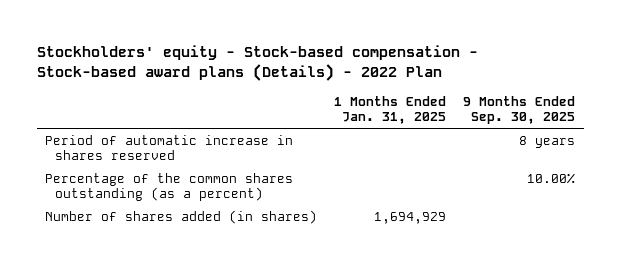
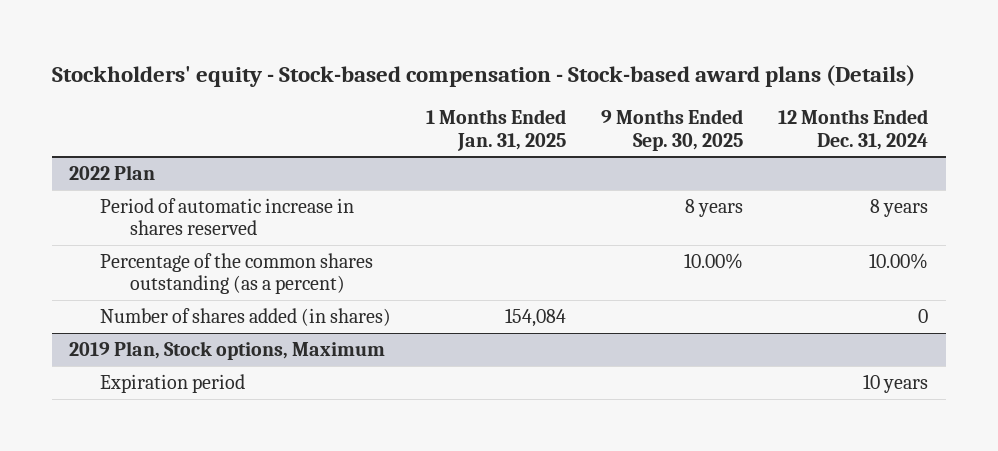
- Stockholders' equity - Stock-based compensation - Stock-based award plans (Details) - 2022 Plan
+ Stockholders' equity - Stock-based compensation - Stock-based award plans (Details)
- | 1 Months Ended Jan. 31, 2025 | 9 Months Ended Sep. 30, 2025
+ | 1 Months Ended Jan. 31, 2025 | 9 Months Ended Sep. 30, 2025 | 12 Months Ended Dec. 31, 2024
+ 2022 Plan
- Number of shares added (in shares) | 1,694,929 |
+ Number of shares added (in shares) | 154,084 | | 0
+ 2019 Plan, Stock options, Maximum
+ Expiration period | | | 10 years

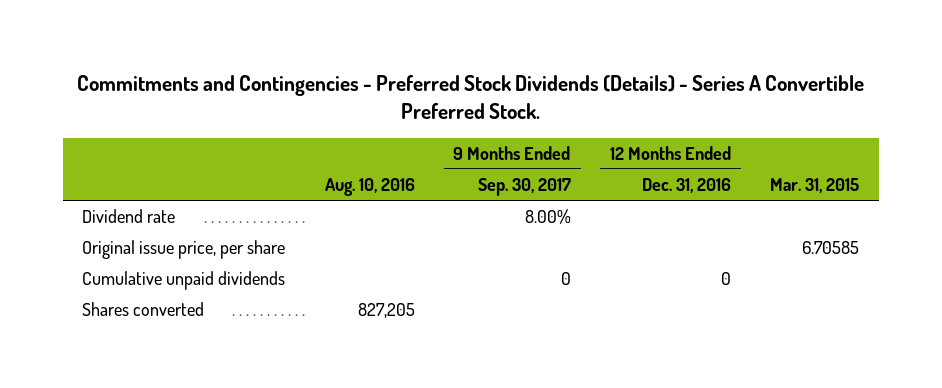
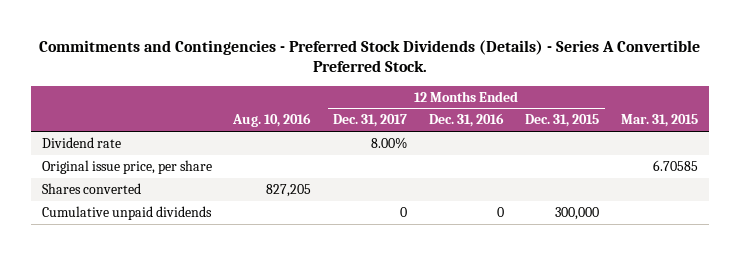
- | Aug. 10, 2016 | 9 Months Ended Sep. 30, 2017 | 12 Months Ended Dec. 31, 2016 | Mar. 31, 2015
+ | Aug. 10, 2016 | 12 Months Ended Dec. 31, 2017 | 12 Months Ended Dec. 31, 2016 | 12 Months Ended Dec. 31, 2015 | Mar. 31, 2015
moved down: Cumulative unpaid dividends | | 0 | 0 | 300,000 |

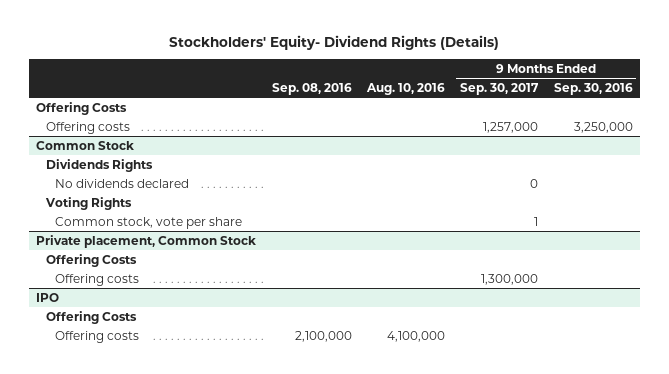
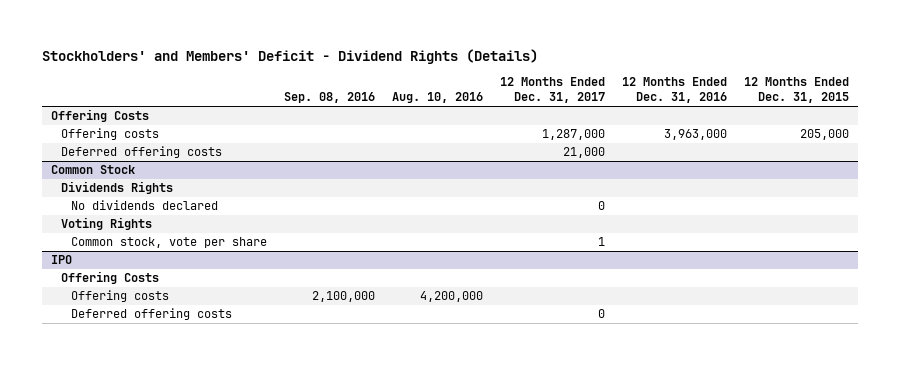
- Stockholders' Equity- Dividend Rights (Details)
+ Stockholders' and Members' Deficit - Dividend Rights (Details)
- | Sep. 08, 2016 | Aug. 10, 2016 | 9 Months Ended Sep. 30, 2017 | 9 Months Ended Sep. 30, 2016
+ | Sep. 08, 2016 | Aug. 10, 2016 | 12 Months Ended Dec. 31, 2017 | 12 Months Ended Dec. 31, 2016 | 12 Months Ended Dec. 31, 2015
+ Deferred offering costs | | | 21,000 | |
- Private placement, Common Stock
- Offering Costs
- Offering costs | | | 1,300,000 |
@ IPO
- Offering costs | 2,100,000 | 4,100,000 | |
+ Offering costs | 2,100,000 | 4,200,000 | | |
+ Deferred offering costs | | | 0 | |

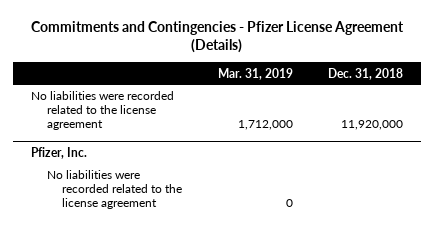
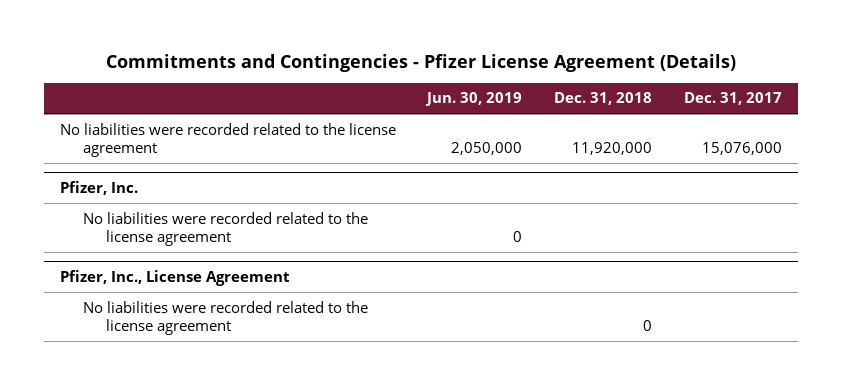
- | Mar. 31, 2019 | Dec. 31, 2018
+ | Jun. 30, 2019 | Dec. 31, 2018 | Dec. 31, 2017
+ Pfizer, Inc., License Agreement
+ No liabilities were recorded related to the license agreement | | 0 |

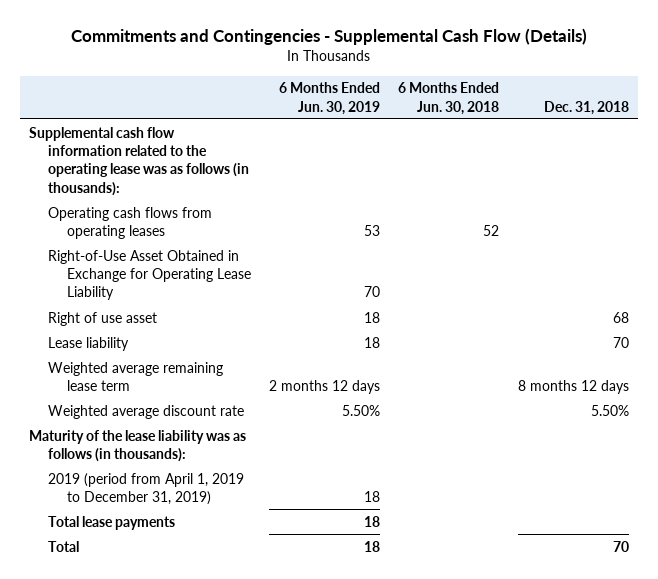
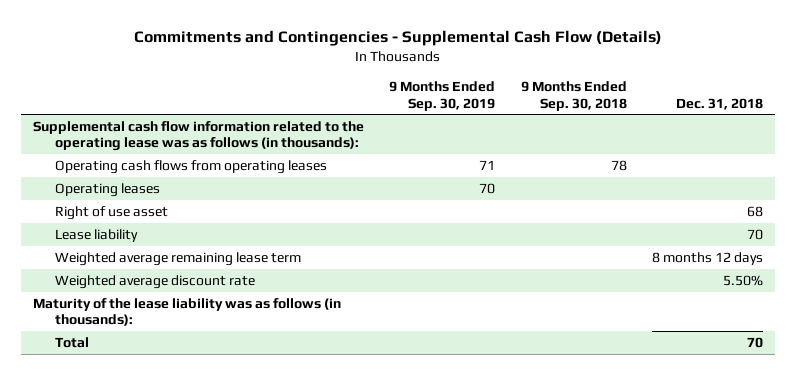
- | 6 Months Ended Jun. 30, 2019 | 6 Months Ended Jun. 30, 2018 | Dec. 31, 2018
+ | 9 Months Ended Sep. 30, 2019 | 9 Months Ended Sep. 30, 2018 | Dec. 31, 2018
- Right-of-Use Asset Obtained in Exchange for Operating Lease Liability | 70 | |
+ Operating leases | 70 | |
- 2019 (period from April 1, 2019 to December 31, 2019) | 18 | |
- Total lease payments | 18 | |

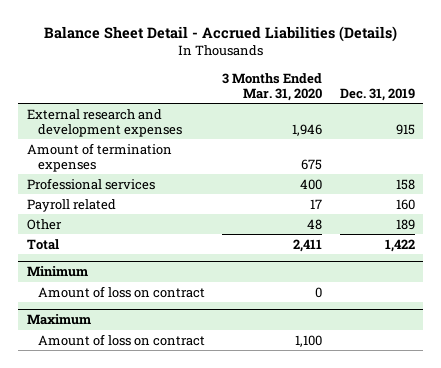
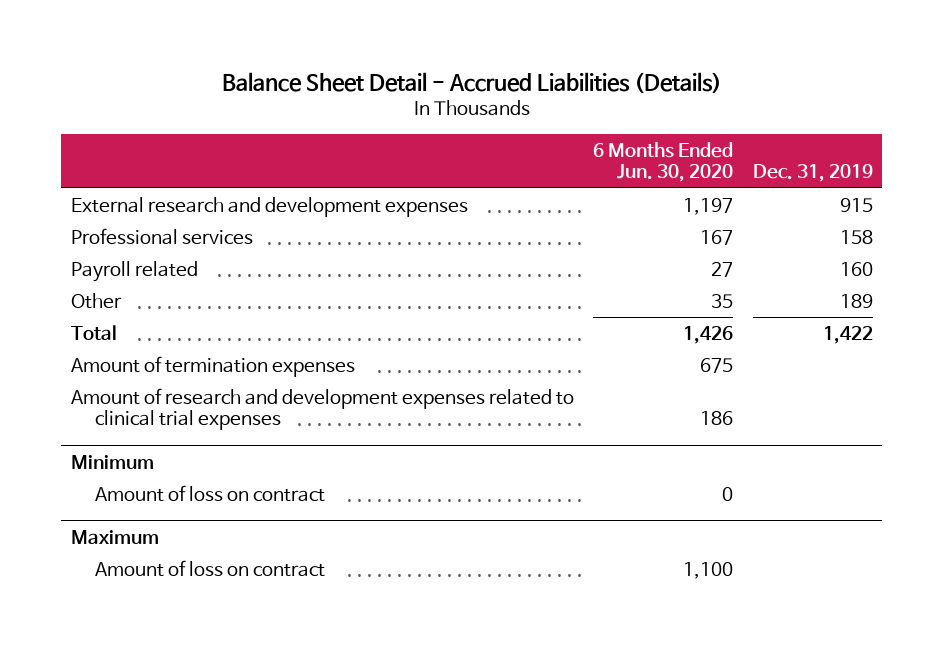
- | 3 Months Ended Mar. 31, 2020 | Dec. 31, 2019
+ | 6 Months Ended Jun. 30, 2020 | Dec. 31, 2019
moved down: Amount of termination expenses | 675 |
+ Amount of research and development expenses related to clinical trial expenses | 186 |

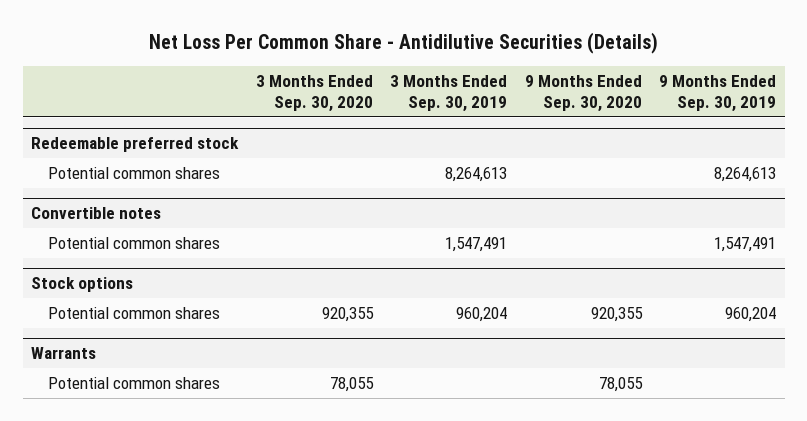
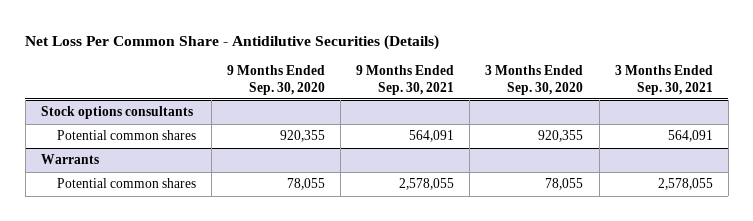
- | 3 Months Ended Sep. 30, 2020 | 3 Months Ended Sep. 30, 2019 | 9 Months Ended Sep. 30, 2020 | 9 Months Ended Sep. 30, 2019
+ | 9 Months Ended Sep. 30, 2020 | 9 Months Ended Sep. 30, 2021 | 3 Months Ended Sep. 30, 2020 | 3 Months Ended Sep. 30, 2021
- Redeemable preferred stock
- Potential common shares | | 8,264,613 | | 8,264,613
- Convertible notes
- Potential common shares | | 1,547,491 | | 1,547,491
- Stock options
+ Stock options consultants

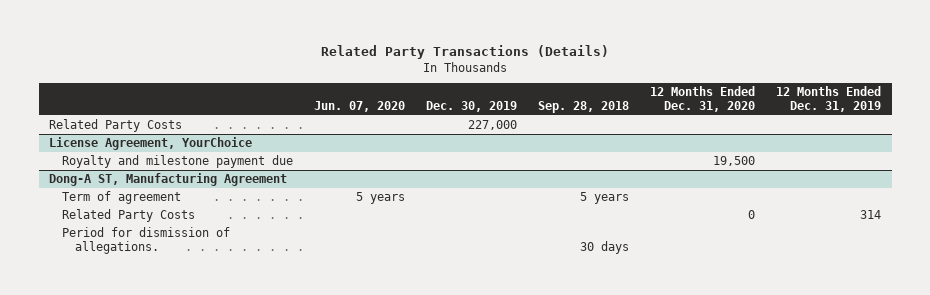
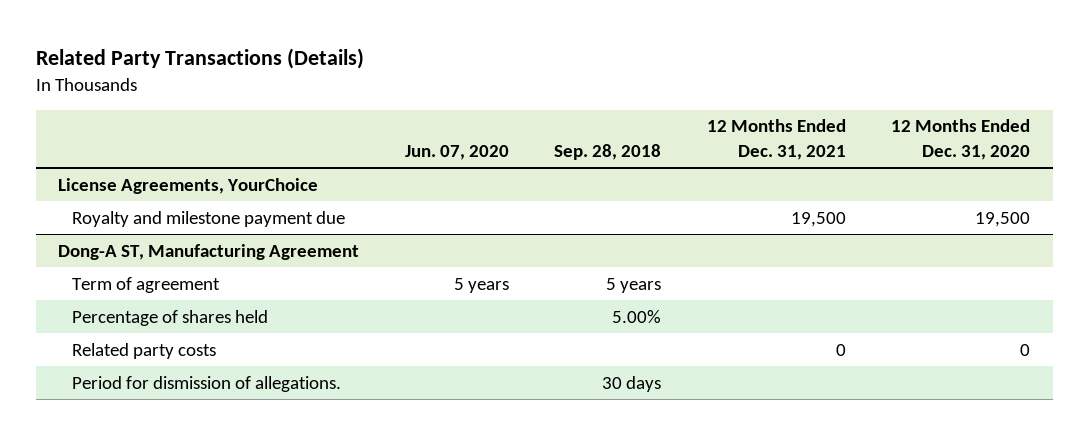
- | Jun. 07, 2020 | Dec. 30, 2019 | Sep. 28, 2018 | 12 Months Ended Dec. 31, 2020 | 12 Months Ended Dec. 31, 2019
+ | Jun. 07, 2020 | Sep. 28, 2018 | 12 Months Ended Dec. 31, 2021 | 12 Months Ended Dec. 31, 2020
- Related Party Costs | | 227,000 | | |
- License Agreement, YourChoice
+ License Agreements, YourChoice
@ Dong-A ST, Manufacturing Agreement
- Related Party Costs | | | | 0 | 314
+ Percentage of shares held | | 5.00% | |
+ Related party costs | | | 0 | 0

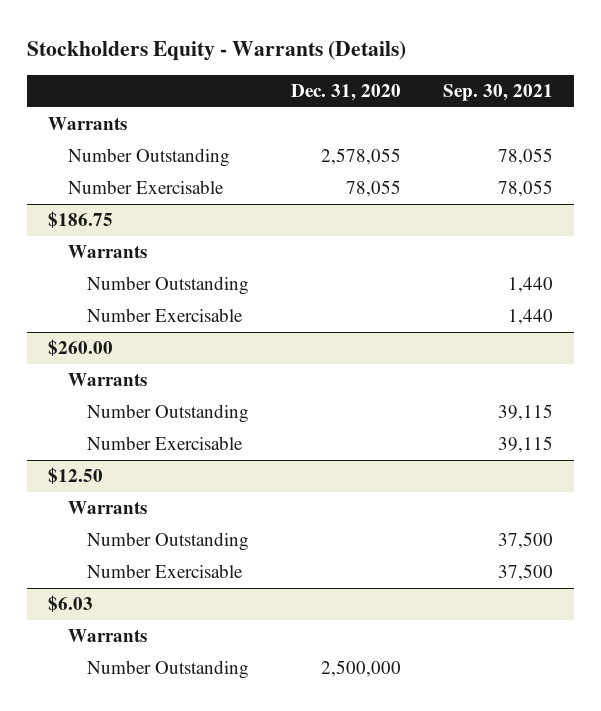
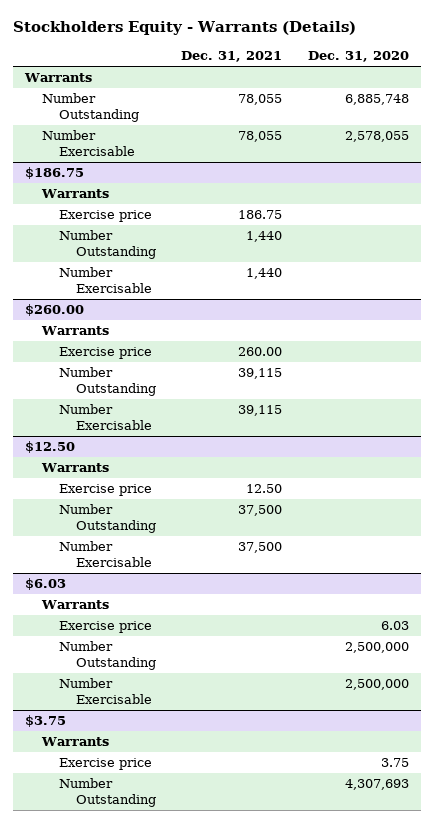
- | Dec. 31, 2020 | Sep. 30, 2021
+ | Dec. 31, 2021 | Dec. 31, 2020
- Number Outstanding | 2,578,055 | 78,055
- Number Exercisable | 78,055 | 78,055
+ Number Outstanding | 78,055 | 6,885,748
+ Number Exercisable | 78,055 | 2,578,055
@ $186.75
+ Exercise price | 186.75 |
@ $260.00
+ Exercise price | 260.00 |
@ $12.50
+ Exercise price | 12.50 |
@ $6.03
+ Exercise price | | 6.03
+ Number Exercisable | | 2,500,000
+ $3.75
+ Warrants
+ Exercise price | | 3.75
+ Number Outstanding | | 4,307,693

